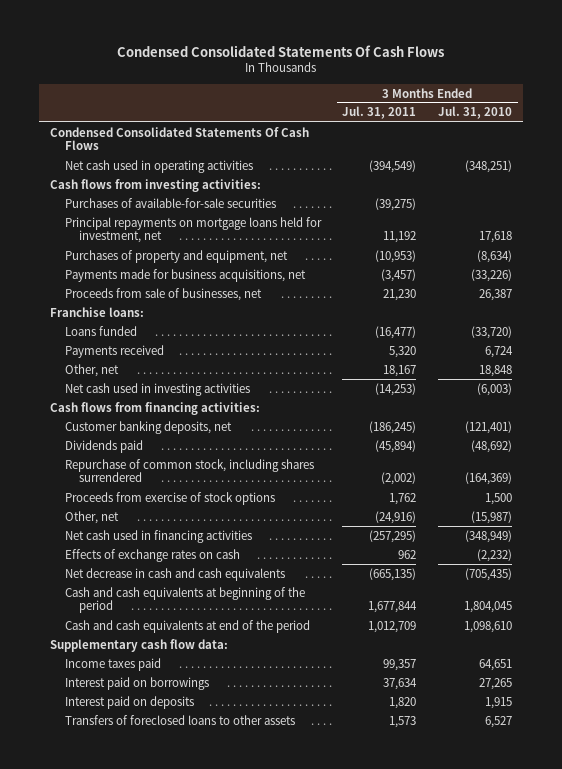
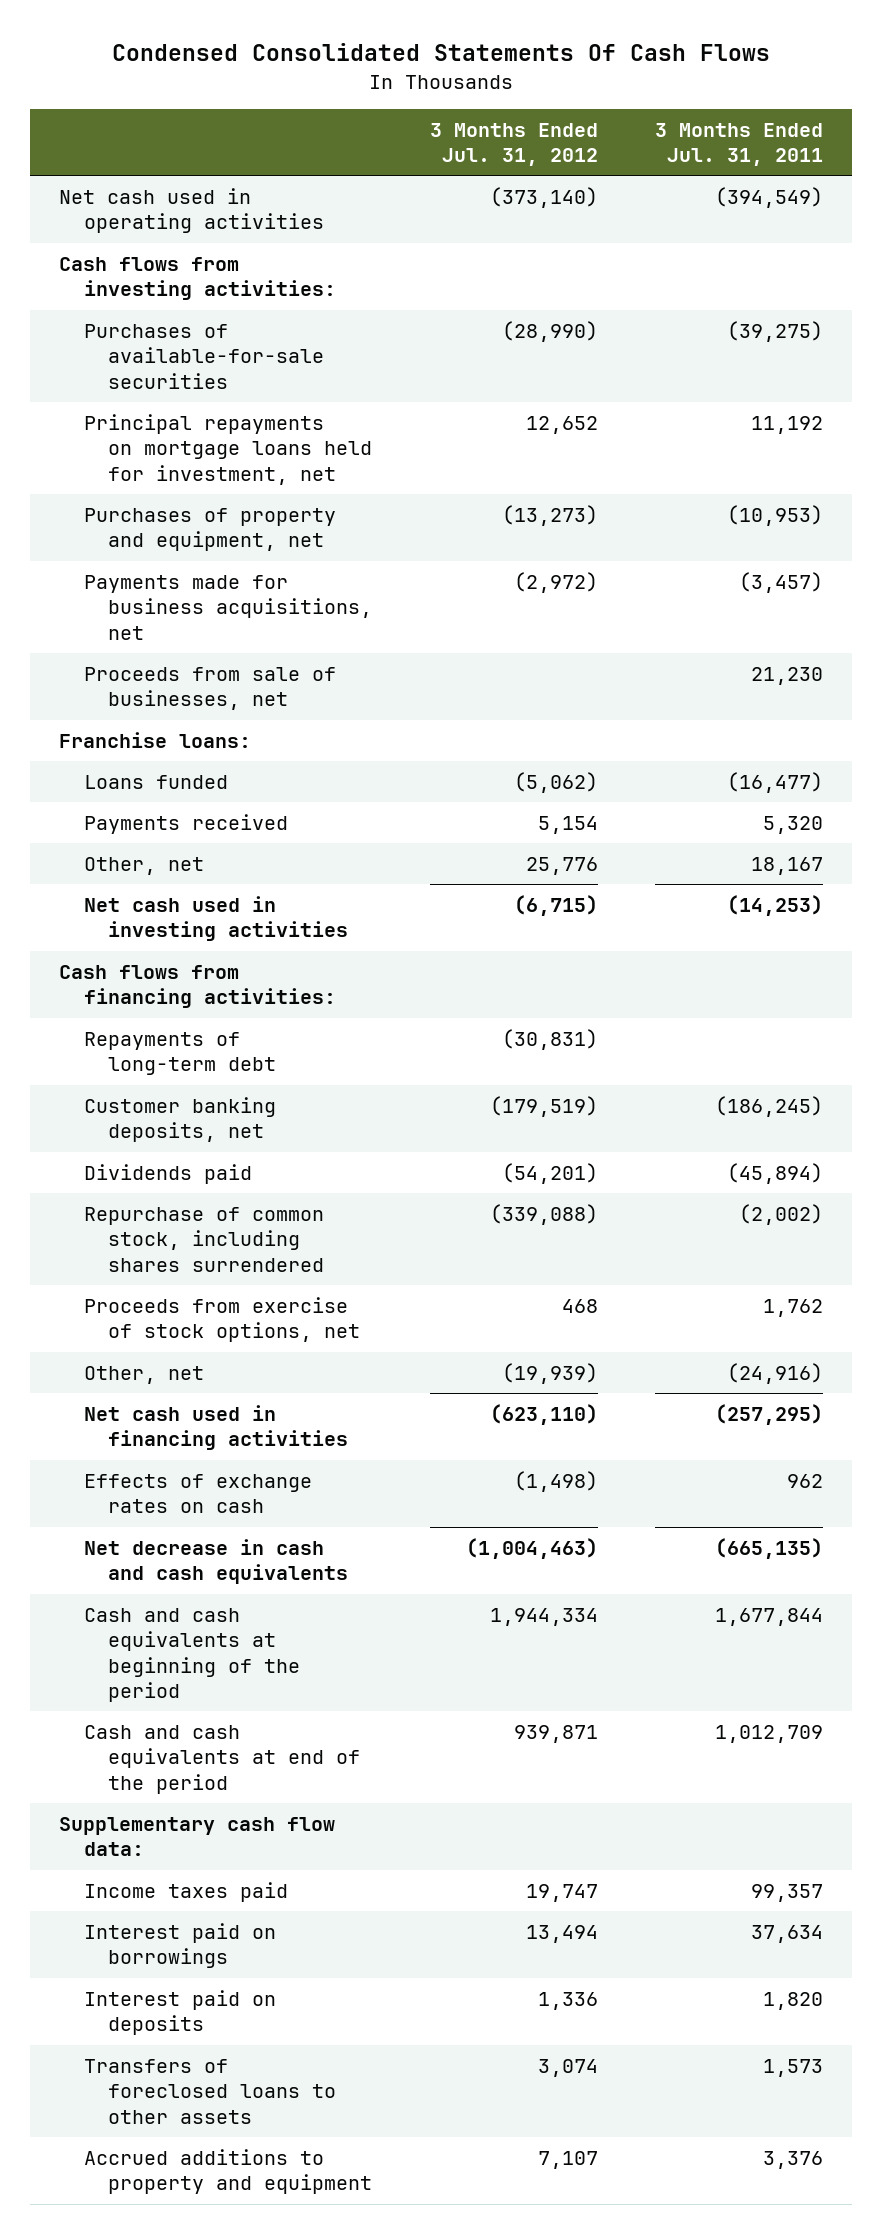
- | 3 Months Ended Jul. 31, 2011 | 3 Months Ended Jul. 31, 2010
+ | 3 Months Ended Jul. 31, 2012 | 3 Months Ended Jul. 31, 2011
- Condensed Consolidated Statements Of Cash Flows
+ Repayments of long-term debt | (30,831) |
- Proceeds from exercise of stock options | 1,762 | 1,500
+ Proceeds from exercise of stock options, net | 468 | 1,762
+ Accrued additions to property and equipment | 7,107 | 3,376

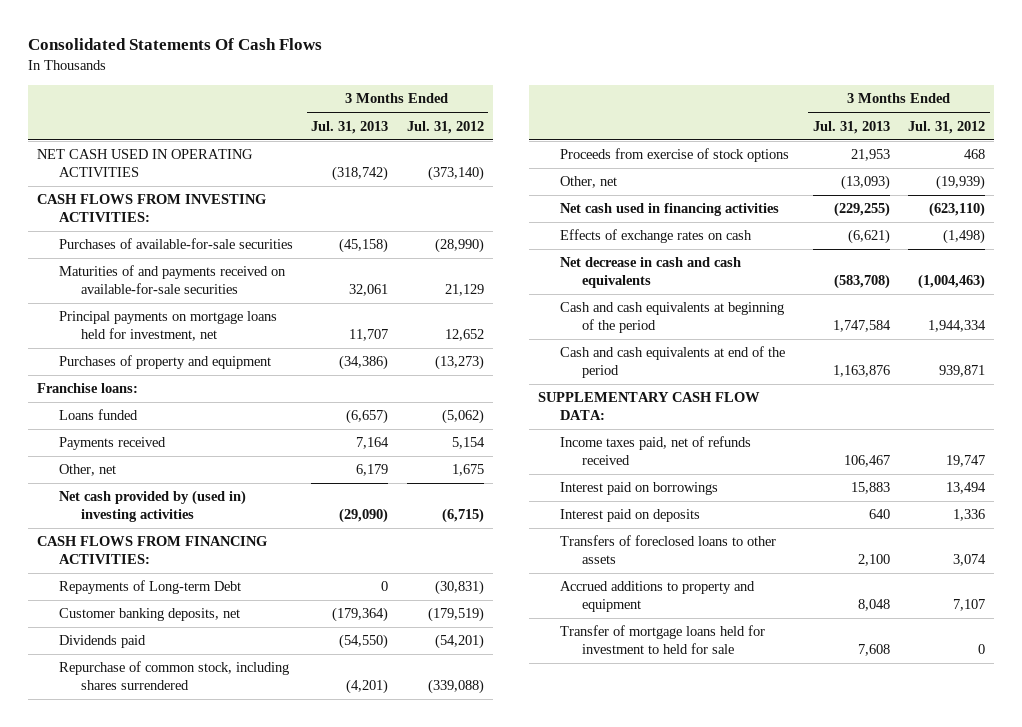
- Condensed Consolidated Statements Of Cash Flows
+ Consolidated Statements Of Cash Flows
- | 3 Months Ended Jul. 31, 2012 | 3 Months Ended Jul. 31, 2011
+ | 3 Months Ended Jul. 31, 2013 | 3 Months Ended Jul. 31, 2012
- Net cash used in operating activities | (373,140) | (394,549)
- Cash flows from investing activities:
+ NET CASH USED IN OPERATING ACTIVITIES | (318,742) | (373,140)
+ CASH FLOWS FROM INVESTING ACTIVITIES:
- Principal repayments on mortgage loans held for investment, net | 12,652 | 11,192
- Purchases of property and equipment, net | (13,273) | (10,953)
- Payments made for business acquisitions, net | (2,972) | (3,457)
- Proceeds from sale of businesses, net | | 21,230
+ Maturities of and payments received on available-for-sale securities | 32,061 | 21,129
+ Principal payments on mortgage loans held for investment, net | 11,707 | 12,652
+ Purchases of property and equipment | (34,386) | (13,273)
- Other, net | 25,776 | 18,167
- Net cash used in investing activities | (6,715) | (14,253)
- Cash flows from financing activities:
- Repayments of long-term debt | (30,831) |
+ Other, net | 6,179 | 1,675
+ Net cash provided by (used in) investing activities | (29,090) | (6,715)
+ CASH FLOWS FROM FINANCING ACTIVITIES:
+ Repayments of Long-term Debt | 0 | (30,831)
- Proceeds from exercise of stock options, net | 468 | 1,762
+ Proceeds from exercise of stock options | 21,953 | 468
- Supplementary cash flow data:
- Income taxes paid | 19,747 | 99,357
+ SUPPLEMENTARY CASH FLOW DATA:
+ Income taxes paid, net of refunds received | 106,467 | 19,747
+ Transfer of mortgage loans held for investment to held for sale | 7,608 | 0

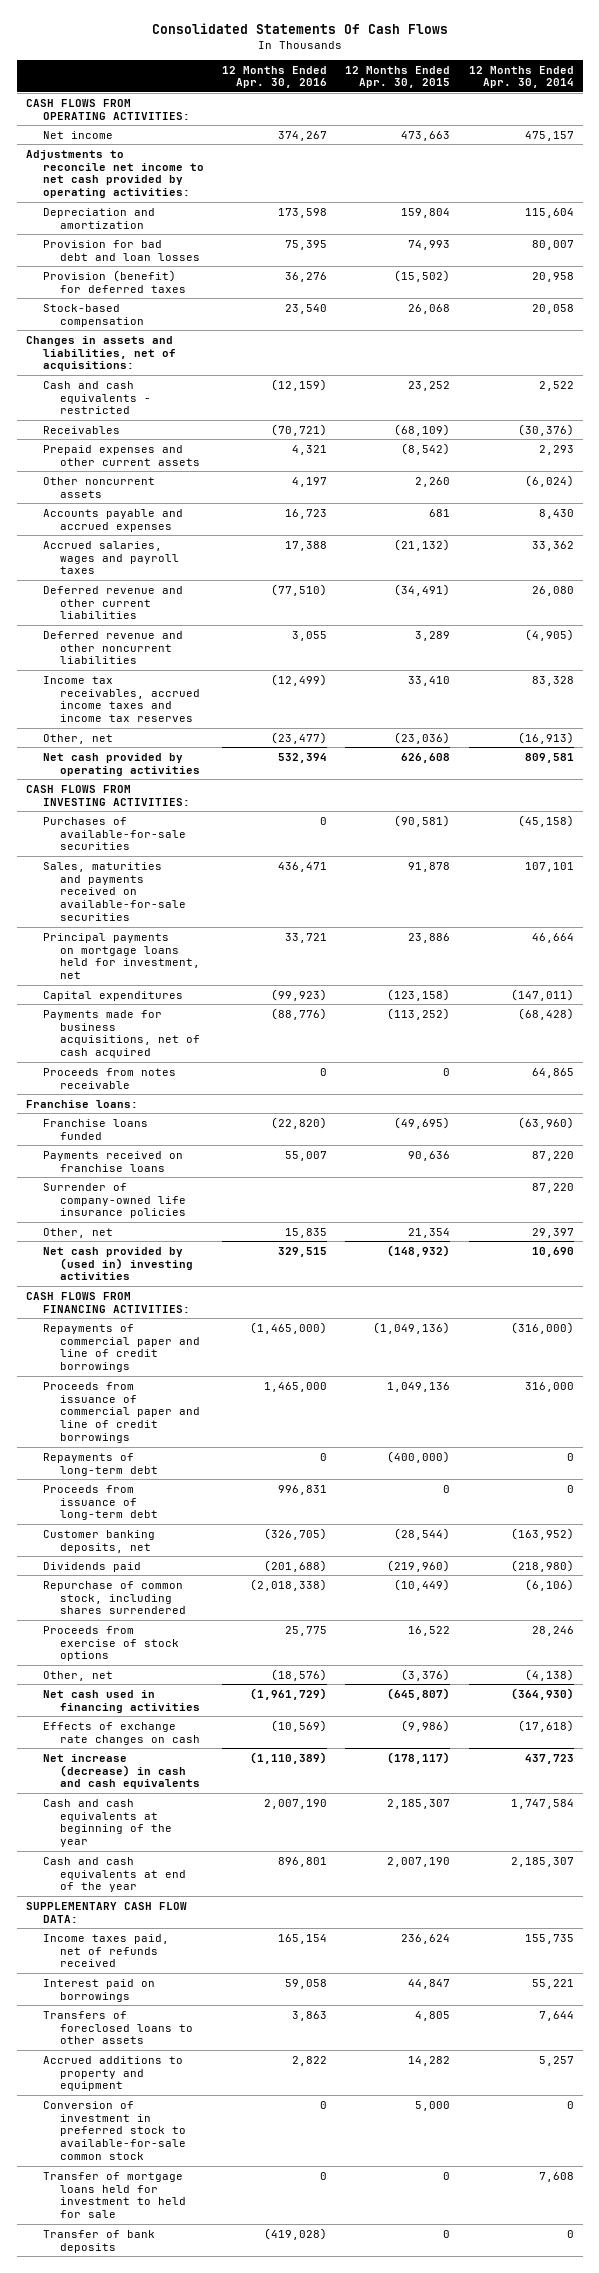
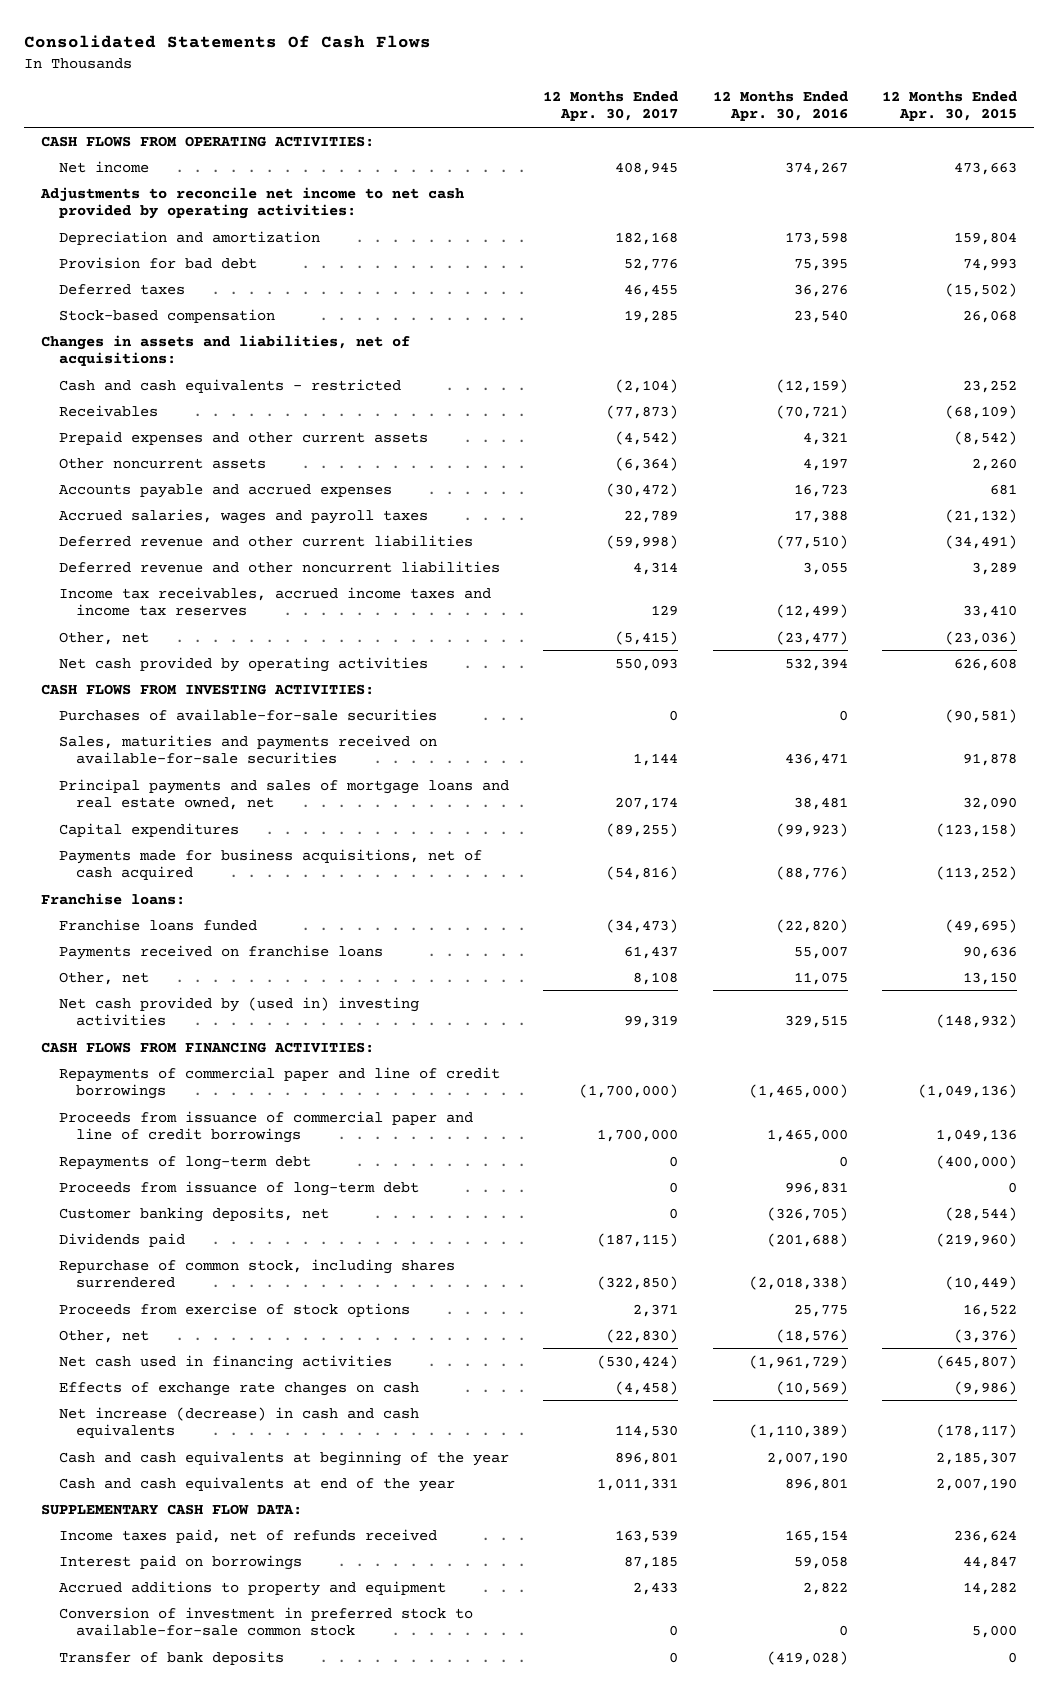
- | 12 Months Ended Apr. 30, 2016 | 12 Months Ended Apr. 30, 2015 | 12 Months Ended Apr. 30, 2014
+ | 12 Months Ended Apr. 30, 2017 | 12 Months Ended Apr. 30, 2016 | 12 Months Ended Apr. 30, 2015
- Provision for bad debt and loan losses | 75,395 | 74,993 | 80,007
- Provision (benefit) for deferred taxes | 36,276 | (15,502) | 20,958
+ Provision for bad debt | 52,776 | 75,395 | 74,993
+ Deferred taxes | 46,455 | 36,276 | (15,502)
- Principal payments on mortgage loans held for investment, net | 33,721 | 23,886 | 46,664
+ Principal payments and sales of mortgage loans and real estate owned, net | 207,174 | 38,481 | 32,090
- Proceeds from notes receivable | 0 | 0 | 64,865
- Surrender of company-owned life insurance policies | | | 87,220
- Other, net | 15,835 | 21,354 | 29,397
+ Other, net | 8,108 | 11,075 | 13,150
- Transfers of foreclosed loans to other assets | 3,863 | 4,805 | 7,644
- Transfer of mortgage loans held for investment to held for sale | 0 | 0 | 7,608

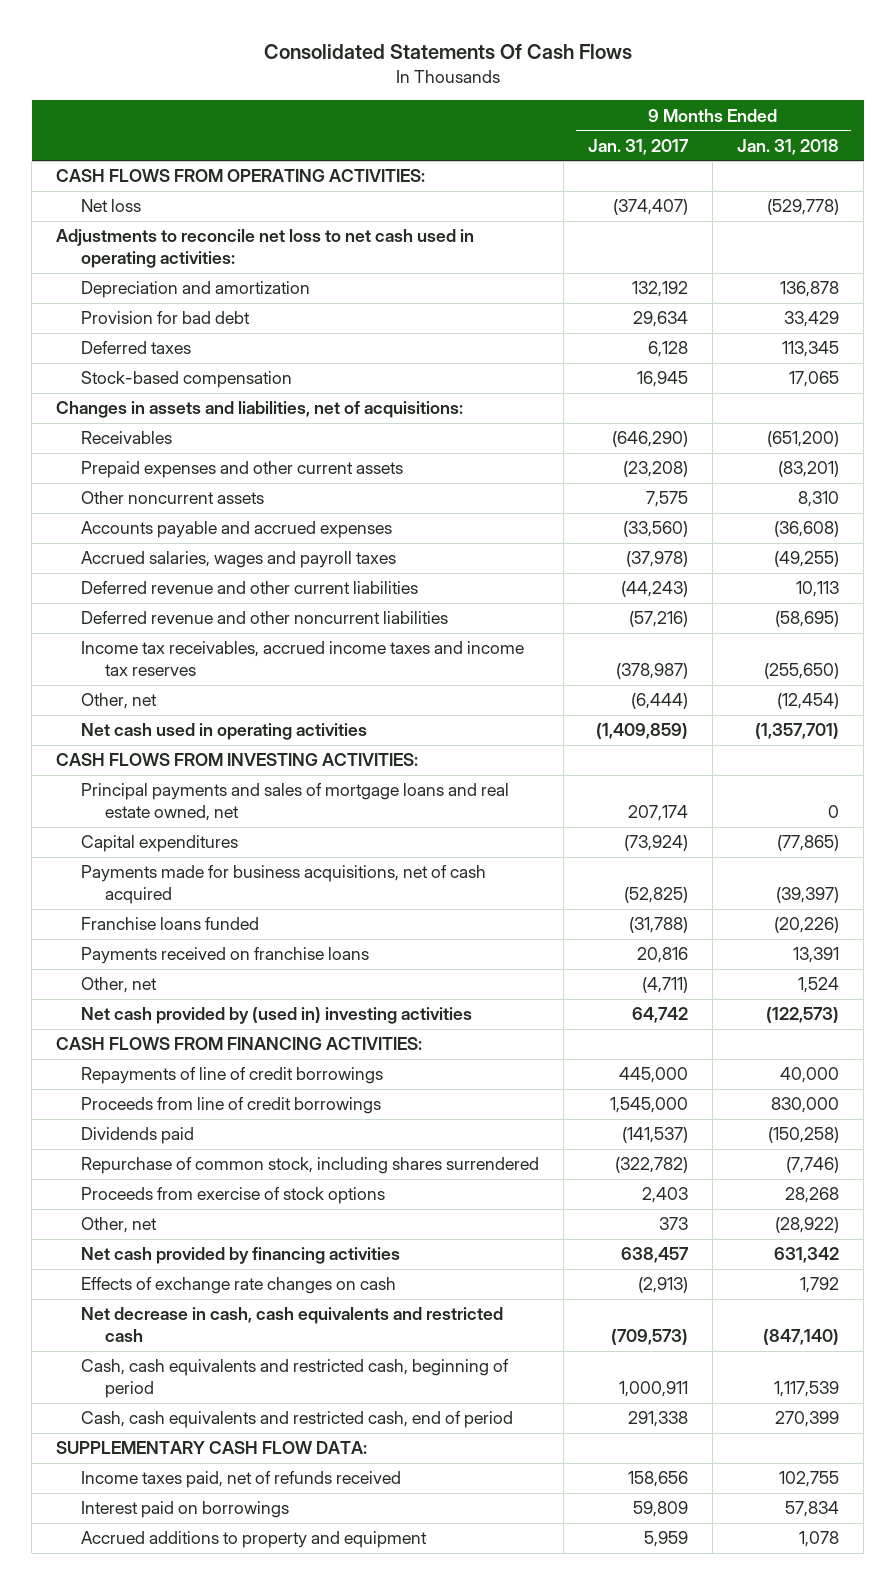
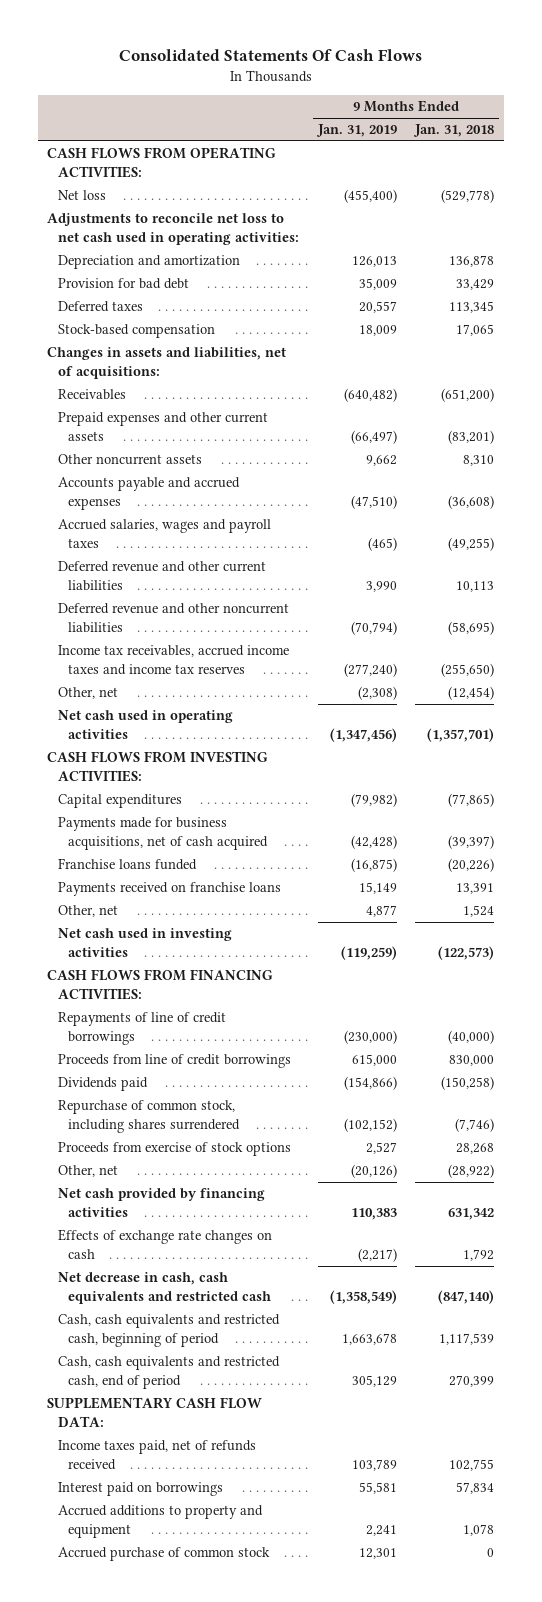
- | 9 Months Ended Jan. 31, 2017 | 9 Months Ended Jan. 31, 2018
+ | 9 Months Ended Jan. 31, 2019 | 9 Months Ended Jan. 31, 2018
- Principal payments and sales of mortgage loans and real estate owned, net | 207,174 | 0
- Net cash provided by (used in) investing activities | 64,742 | (122,573)
+ Net cash used in investing activities | (119,259) | (122,573)
- Repayments of line of credit borrowings | 445,000 | 40,000
+ Repayments of line of credit borrowings | (230,000) | (40,000)
+ Accrued purchase of common stock | 12,301 | 0

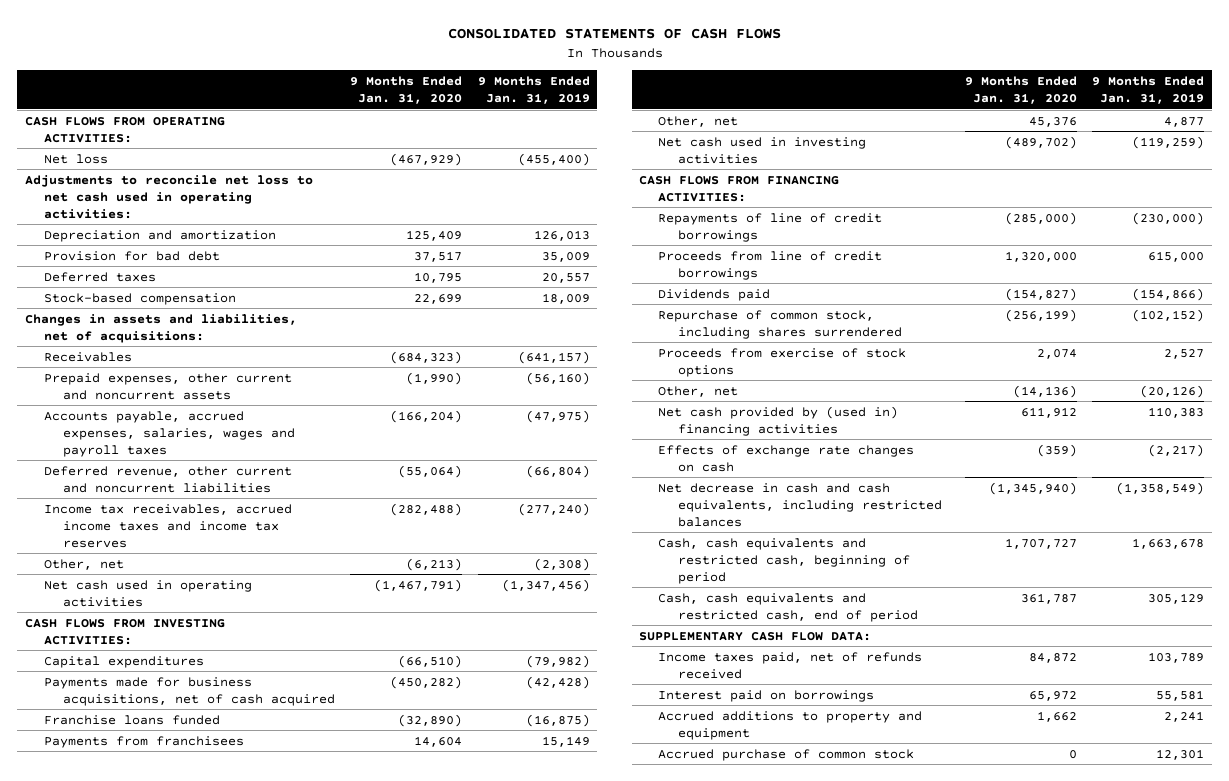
- Consolidated Statements Of Cash Flows
+ CONSOLIDATED STATEMENTS OF CASH FLOWS
- | 9 Months Ended Jan. 31, 2019 | 9 Months Ended Jan. 31, 2018
+ | 9 Months Ended Jan. 31, 2020 | 9 Months Ended Jan. 31, 2019
- Receivables | (640,482) | (651,200)
- Prepaid expenses and other current assets | (66,497) | (83,201)
- Other noncurrent assets | 9,662 | 8,310
- Accounts payable and accrued expenses | (47,510) | (36,608)
- Accrued salaries, wages and payroll taxes | (465) | (49,255)
- Deferred revenue and other current liabilities | 3,990 | 10,113
- Deferred revenue and other noncurrent liabilities | (70,794) | (58,695)
+ Receivables | (684,323) | (641,157)
+ Prepaid expenses, other current and noncurrent assets | (1,990) | (56,160)
+ Accounts payable, accrued expenses, salaries, wages and payroll taxes | (166,204) | (47,975)
+ Deferred revenue, other current and noncurrent liabilities | (55,064) | (66,804)
- Payments received on franchise loans | 15,149 | 13,391
+ Payments from franchisees | 14,604 | 15,149
- Net cash provided by financing activities | 110,383 | 631,342
+ Net cash provided by (used in) financing activities | 611,912 | 110,383
- Net decrease in cash, cash equivalents and restricted cash | (1,358,549) | (847,140)
+ Net decrease in cash and cash equivalents, including restricted balances | (1,345,940) | (1,358,549)

